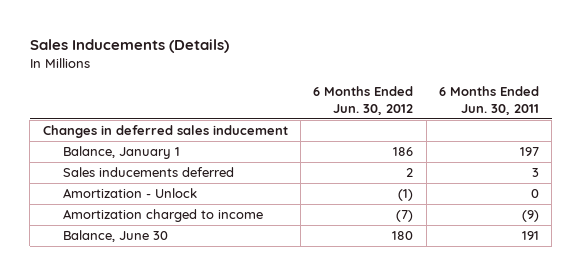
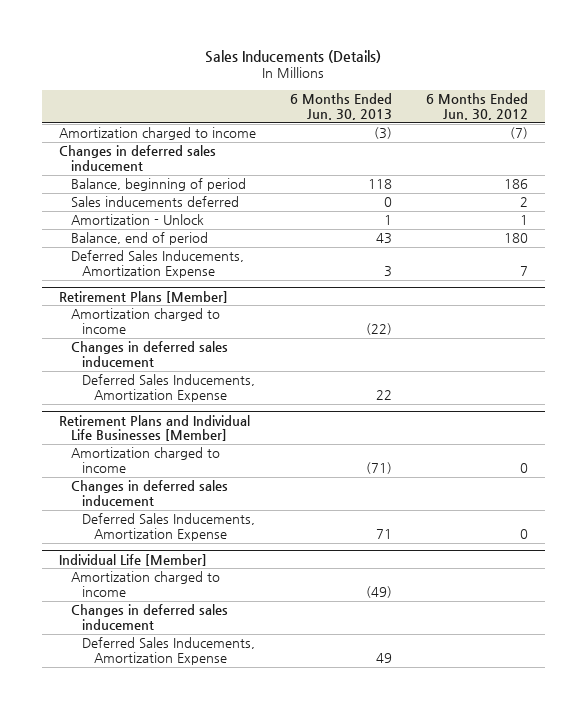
- | 6 Months Ended Jun. 30, 2012 | 6 Months Ended Jun. 30, 2011
+ | 6 Months Ended Jun. 30, 2013 | 6 Months Ended Jun. 30, 2012
moved up: Amortization charged to income | (3) | (7)
- Balance, January 1 | 186 | 197
+ Balance, beginning of period | 118 | 186
- Amortization - Unlock | (1) | 0
- Balance, June 30 | 180 | 191
+ Amortization - Unlock | 1 | 1
+ Balance, end of period | 43 | 180
+ Deferred Sales Inducements, Amortization Expense | 3 | 7
+ Retirement Plans [Member]
+ Amortization charged to income | (22) |
+ Changes in deferred sales inducement
+ Deferred Sales Inducements, Amortization Expense | 22 |
+ Retirement Plans and Individual Life Businesses [Member]
+ Amortization charged to income | (71) | 0
+ Changes in deferred sales inducement
+ Deferred Sales Inducements, Amortization Expense | 71 | 0
+ Individual Life [Member]
+ Amortization charged to income | (49) |
+ Changes in deferred sales inducement
+ Deferred Sales Inducements, Amortization Expense | 49 |

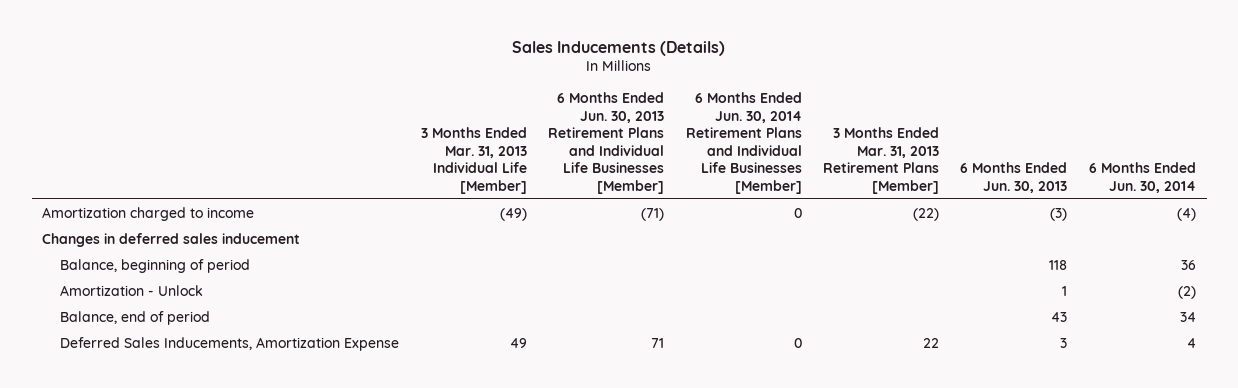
- | 6 Months Ended Jun. 30, 2013 | 6 Months Ended Jun. 30, 2012
+ | 3 Months Ended Mar. 31, 2013 Individual Life [Member] | 6 Months Ended Jun. 30, 2013 Retirement Plans and Individual Life Businesses [Member] | 6 Months Ended Jun. 30, 2014 Retirement Plans and Individual Life Businesses [Member] | 3 Months Ended Mar. 31, 2013 Retirement Plans [Member] | 6 Months Ended Jun. 30, 2013 | 6 Months Ended Jun. 30, 2014
- Sales inducements deferred | 0 | 2
- Retirement Plans [Member]
- Amortization charged to income | (22) |
- Changes in deferred sales inducement
- Deferred Sales Inducements, Amortization Expense | 22 |
- Retirement Plans and Individual Life Businesses [Member]
- Amortization charged to income | (71) | 0
- Changes in deferred sales inducement
- Deferred Sales Inducements, Amortization Expense | 71 | 0
- Individual Life [Member]
- Amortization charged to income | (49) |
- Changes in deferred sales inducement
- Deferred Sales Inducements, Amortization Expense | 49 |

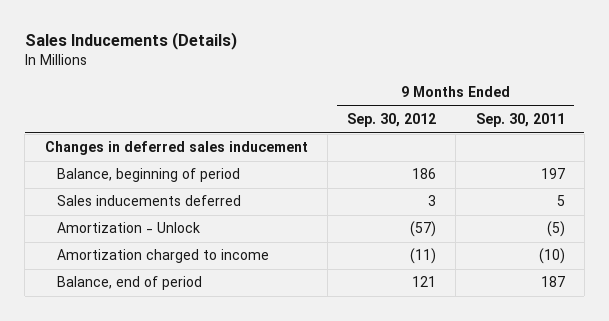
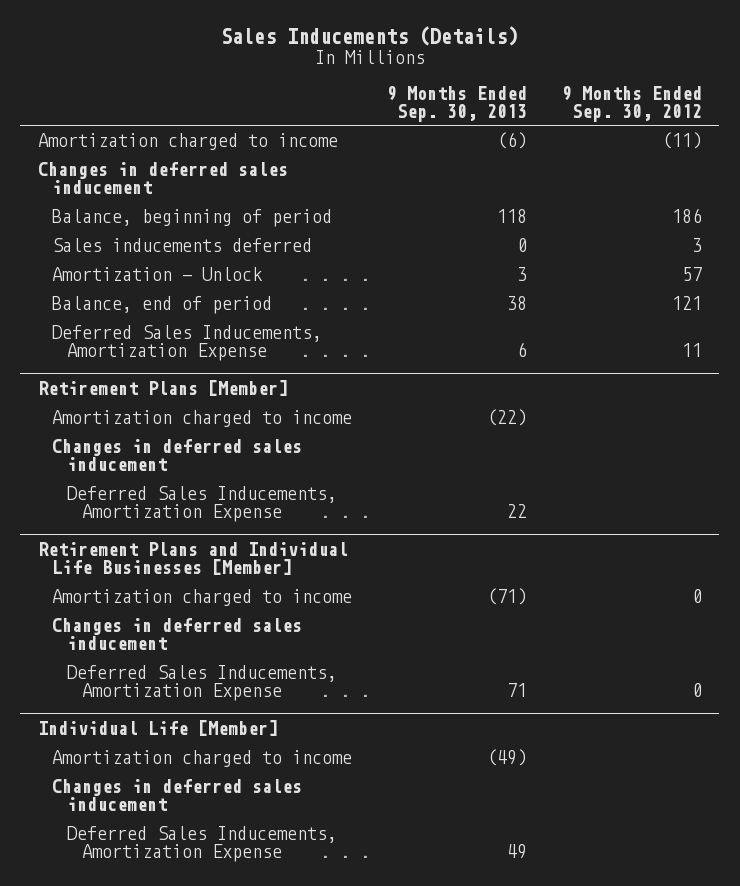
- | 9 Months Ended Sep. 30, 2012 | 9 Months Ended Sep. 30, 2011
+ | 9 Months Ended Sep. 30, 2013 | 9 Months Ended Sep. 30, 2012
moved up: Amortization charged to income | (6) | (11)
- Amortization - Unlock | (57) | (5)
+ Amortization - Unlock | 3 | 57
+ Deferred Sales Inducements, Amortization Expense | 6 | 11
+ Retirement Plans [Member]
+ Amortization charged to income | (22) |
+ Changes in deferred sales inducement
+ Deferred Sales Inducements, Amortization Expense | 22 |
+ Retirement Plans and Individual Life Businesses [Member]
+ Amortization charged to income | (71) | 0
+ Changes in deferred sales inducement
+ Deferred Sales Inducements, Amortization Expense | 71 | 0
+ Individual Life [Member]
+ Amortization charged to income | (49) |
+ Changes in deferred sales inducement
+ Deferred Sales Inducements, Amortization Expense | 49 |

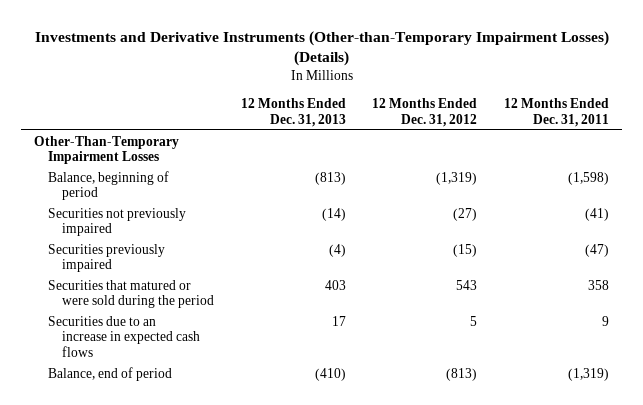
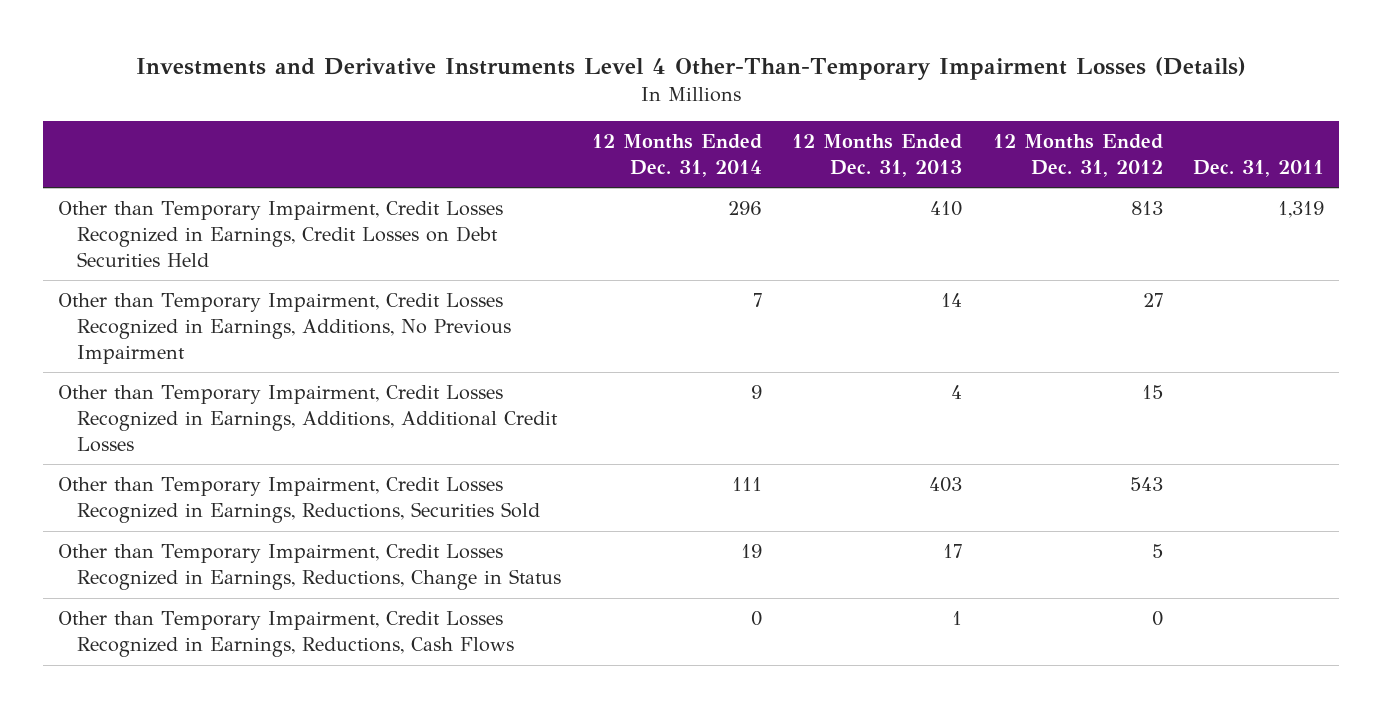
- Investments and Derivative Instruments (Other-than-Temporary Impairment Losses) (Details)
+ Investments and Derivative Instruments Level 4 Other-Than-Temporary Impairment Losses (Details)
- | 12 Months Ended Dec. 31, 2013 | 12 Months Ended Dec. 31, 2012 | 12 Months Ended Dec. 31, 2011
+ | 12 Months Ended Dec. 31, 2014 | 12 Months Ended Dec. 31, 2013 | 12 Months Ended Dec. 31, 2012 | Dec. 31, 2011
- Other-Than-Temporary Impairment Losses
- Balance, beginning of period | (813) | (1,319) | (1,598)
- Securities not previously impaired | (14) | (27) | (41)
- Securities previously impaired | (4) | (15) | (47)
- Securities that matured or were sold during the period | 403 | 543 | 358
- Securities due to an increase in expected cash flows | 17 | 5 | 9
- Balance, end of period | (410) | (813) | (1,319)
+ Other than Temporary Impairment, Credit Losses Recognized in Earnings, Credit Losses on Debt Securities Held | 296 | 410 | 813 | 1,319
+ Other than Temporary Impairment, Credit Losses Recognized in Earnings, Additions, No Previous Impairment | 7 | 14 | 27 |
+ Other than Temporary Impairment, Credit Losses Recognized in Earnings, Additions, Additional Credit Losses | 9 | 4 | 15 |
+ Other than Temporary Impairment, Credit Losses Recognized in Earnings, Reductions, Securities Sold | 111 | 403 | 543 |
+ Other than Temporary Impairment, Credit Losses Recognized in Earnings, Reductions, Change in Status | 19 | 17 | 5 |
+ Other than Temporary Impairment, Credit Losses Recognized in Earnings, Reductions, Cash Flows | 0 | 1 | 0 |

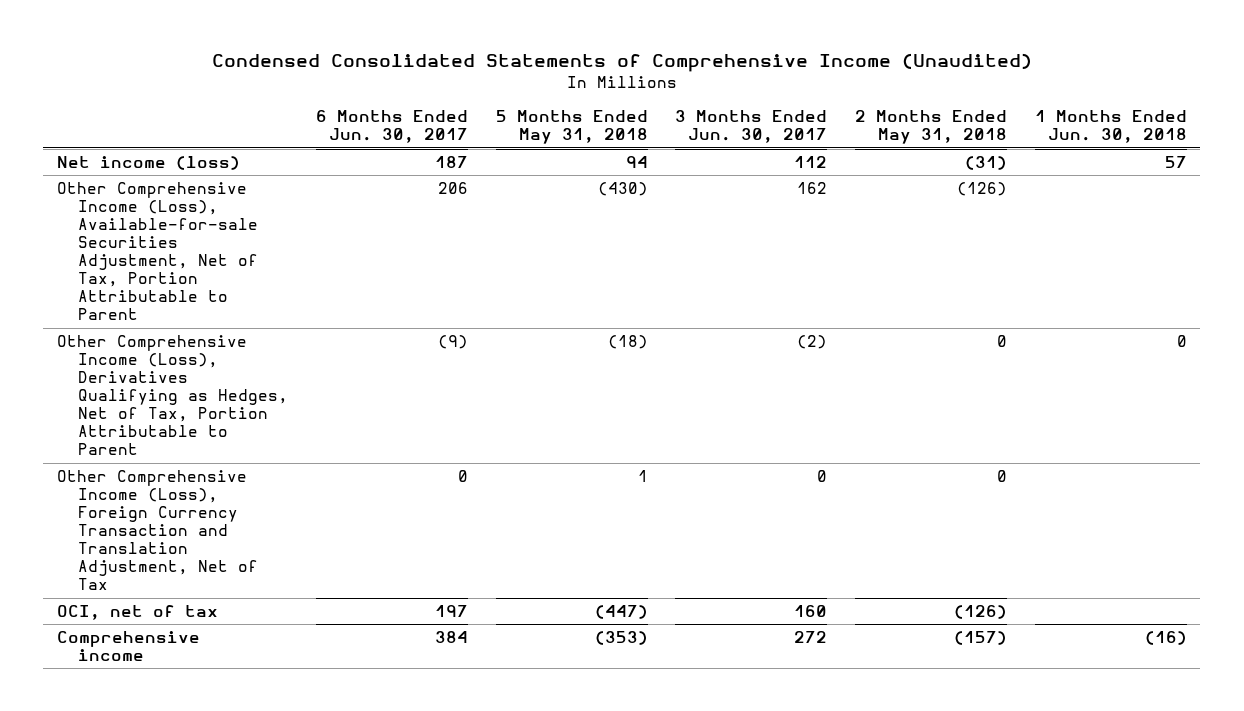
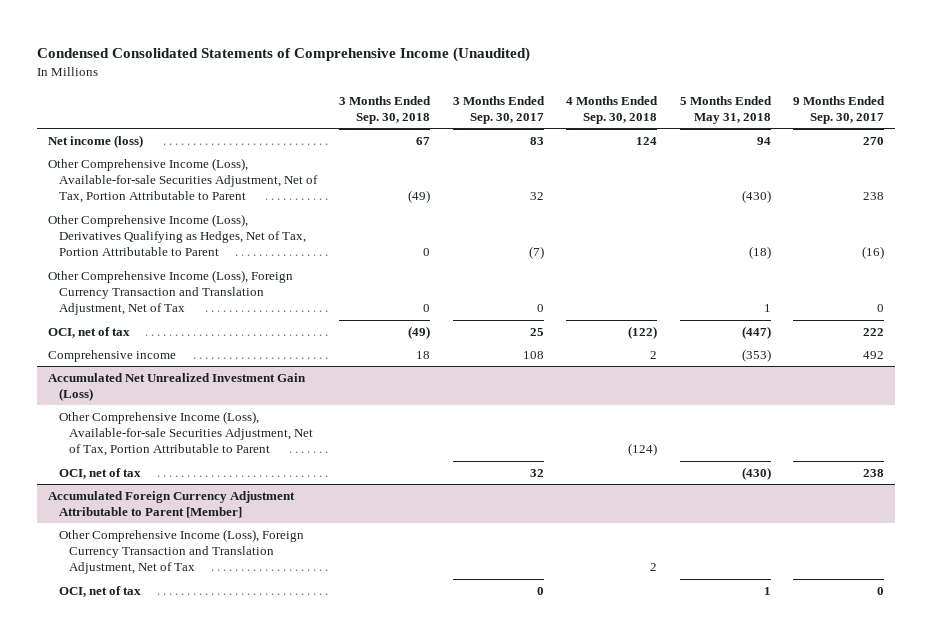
- | 6 Months Ended Jun. 30, 2017 | 5 Months Ended May 31, 2018 | 3 Months Ended Jun. 30, 2017 | 2 Months Ended May 31, 2018 | 1 Months Ended Jun. 30, 2018
+ | 3 Months Ended Sep. 30, 2018 | 3 Months Ended Sep. 30, 2017 | 4 Months Ended Sep. 30, 2018 | 5 Months Ended May 31, 2018 | 9 Months Ended Sep. 30, 2017
+ Accumulated Net Unrealized Investment Gain (Loss)
+ Other Comprehensive Income (Loss), Available-for-sale Securities Adjustment, Net of Tax, Portion Attributable to Parent | | | (124) | |
+ OCI, net of tax | | 32 | | (430) | 238
+ Accumulated Foreign Currency Adjustment Attributable to Parent [Member]
+ Other Comprehensive Income (Loss), Foreign Currency Transaction and Translation Adjustment, Net of Tax | | | 2 | |
+ OCI, net of tax | | 0 | | 1 | 0

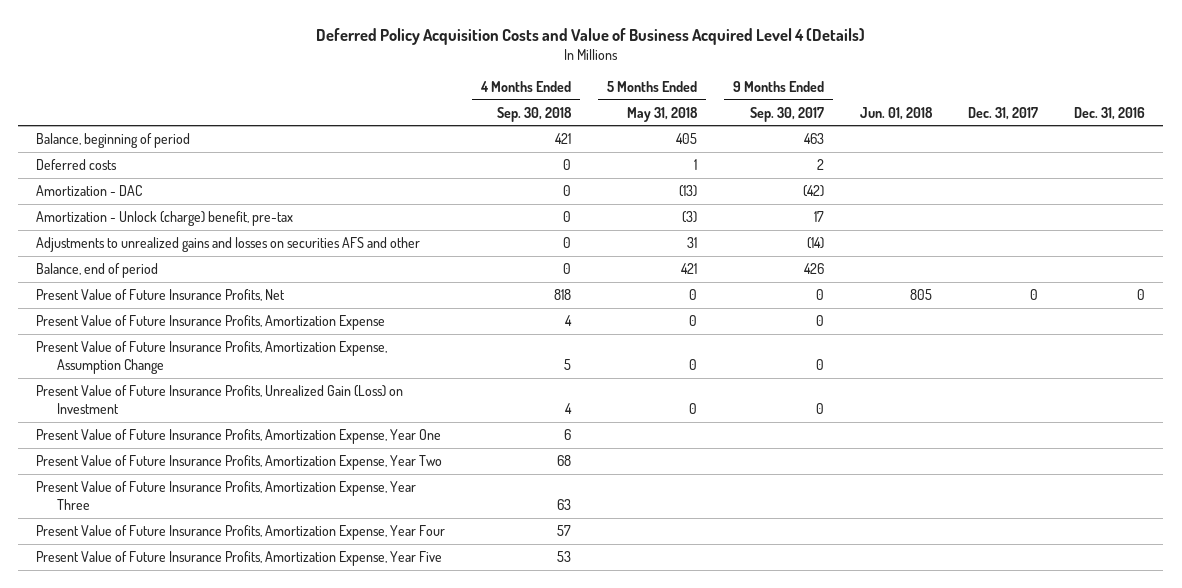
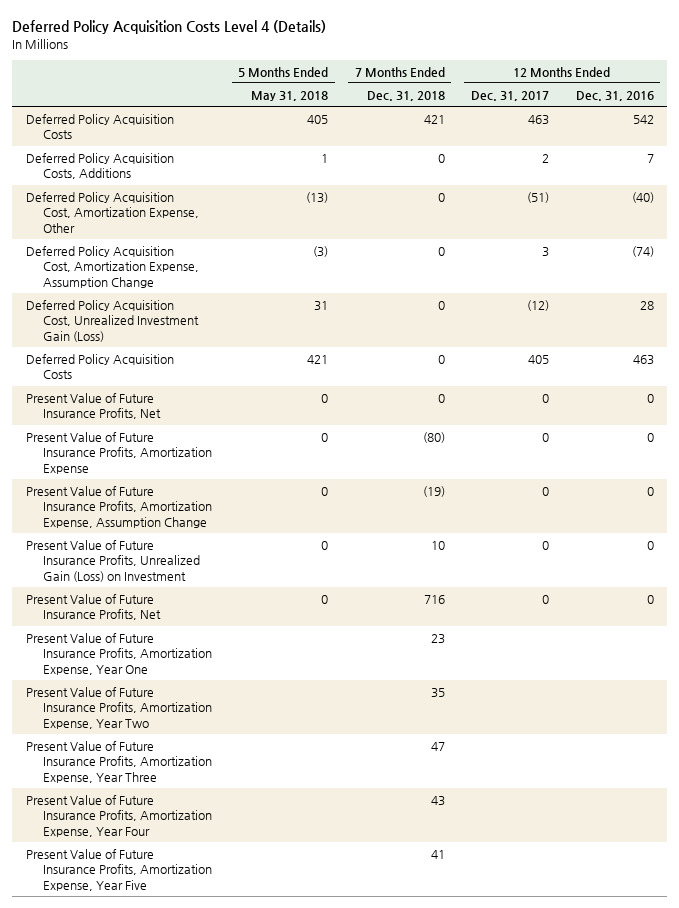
- Deferred Policy Acquisition Costs and Value of Business Acquired Level 4 (Details)
+ Deferred Policy Acquisition Costs Level 4 (Details)
- | 4 Months Ended Sep. 30, 2018 | 5 Months Ended May 31, 2018 | 9 Months Ended Sep. 30, 2017 | Jun. 01, 2018 | Dec. 31, 2017 | Dec. 31, 2016
+ | 5 Months Ended May 31, 2018 | 7 Months Ended Dec. 31, 2018 | 12 Months Ended Dec. 31, 2017 | 12 Months Ended Dec. 31, 2016
- Balance, beginning of period | 421 | 405 | 463 | | |
- Deferred costs | 0 | 1 | 2 | | |
- Amortization - DAC | 0 | (13) | (42) | | |
- Amortization - Unlock (charge) benefit, pre-tax | 0 | (3) | 17 | | |
- Adjustments to unrealized gains and losses on securities AFS and other | 0 | 31 | (14) | | |
- Balance, end of period | 0 | 421 | 426 | | |
+ Deferred Policy Acquisition Costs | 405 | 421 | 463 | 542
+ Deferred Policy Acquisition Costs, Additions | 1 | 0 | 2 | 7
+ Deferred Policy Acquisition Cost, Amortization Expense, Other | (13) | 0 | (51) | (40)
+ Deferred Policy Acquisition Cost, Amortization Expense, Assumption Change | (3) | 0 | 3 | (74)
+ Deferred Policy Acquisition Cost, Unrealized Investment Gain (Loss) | 31 | 0 | (12) | 28
+ Deferred Policy Acquisition Costs | 421 | 0 | 405 | 463
+ Present Value of Future Insurance Profits, Net | 0 | 716 | 0 | 0

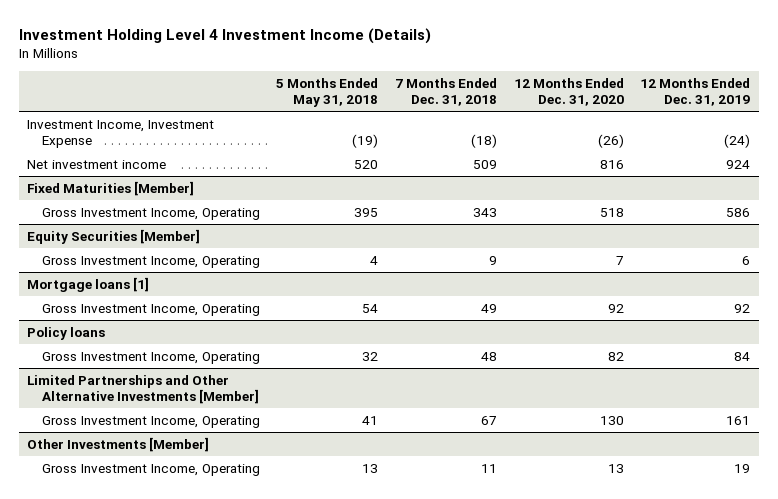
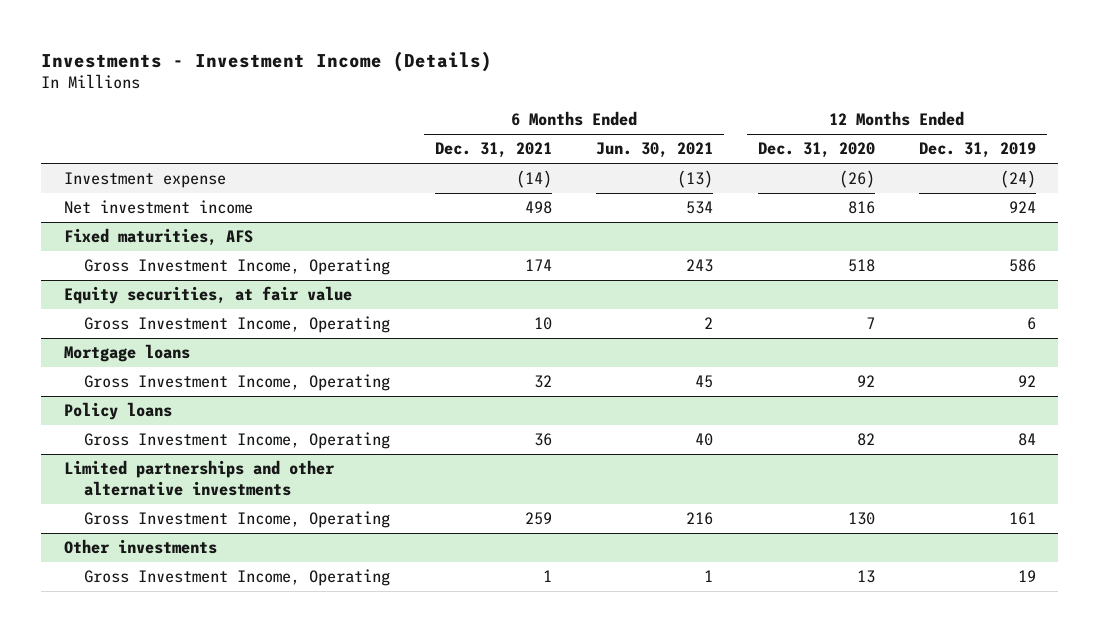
- Investment Holding Level 4 Investment Income (Details)
+ Investments - Investment Income (Details)
- | 5 Months Ended May 31, 2018 | 7 Months Ended Dec. 31, 2018 | 12 Months Ended Dec. 31, 2020 | 12 Months Ended Dec. 31, 2019
+ | 6 Months Ended Dec. 31, 2021 | 6 Months Ended Jun. 30, 2021 | 12 Months Ended Dec. 31, 2020 | 12 Months Ended Dec. 31, 2019
- Investment Income, Investment Expense | (19) | (18) | (26) | (24)
+ Investment expense | (14) | (13) | (26) | (24)
- Fixed Maturities [Member]
+ Fixed maturities, AFS
- Equity Securities [Member]
+ Equity securities, at fair value
- Mortgage loans [1]
+ Mortgage loans
- Limited Partnerships and Other Alternative Investments [Member]
+ Limited partnerships and other alternative investments
- Other Investments [Member]
+ Other investments

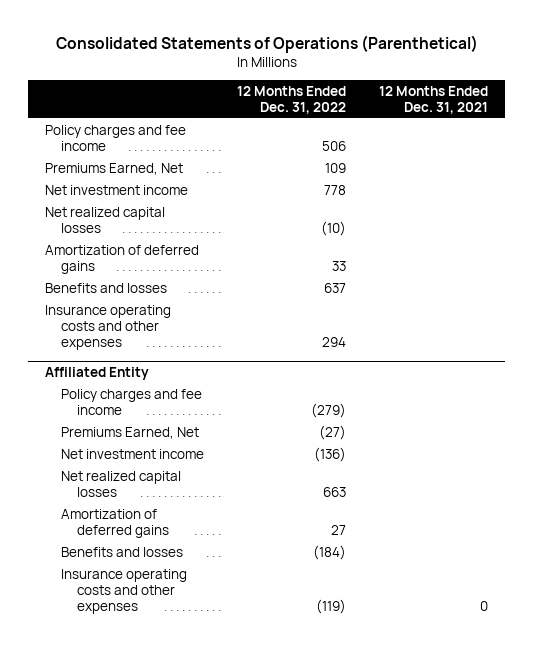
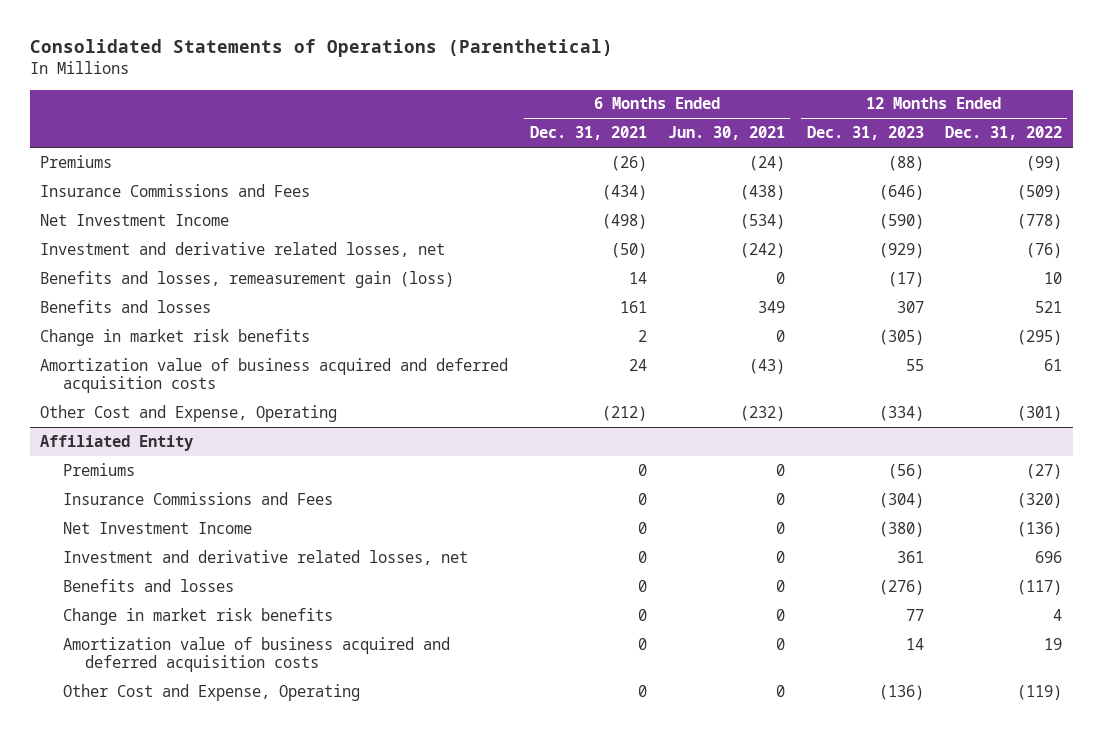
- | 12 Months Ended Dec. 31, 2022 | 12 Months Ended Dec. 31, 2021
+ | 6 Months Ended Dec. 31, 2021 | 6 Months Ended Jun. 30, 2021 | 12 Months Ended Dec. 31, 2023 | 12 Months Ended Dec. 31, 2022
- Policy charges and fee income | 506 |
- Premiums Earned, Net | 109 |
- Net investment income | 778 |
- Net realized capital losses | (10) |
- Amortization of deferred gains | 33 |
- Benefits and losses | 637 |
- Insurance operating costs and other expenses | 294 |
+ Premiums | (26) | (24) | (88) | (99)
+ Insurance Commissions and Fees | (434) | (438) | (646) | (509)
+ Net Investment Income | (498) | (534) | (590) | (778)
+ Investment and derivative related losses, net | (50) | (242) | (929) | (76)
+ Benefits and losses, remeasurement gain (loss) | 14 | 0 | (17) | 10
+ Benefits and losses | 161 | 349 | 307 | 521
+ Change in market risk benefits | 2 | 0 | (305) | (295)
+ Amortization value of business acquired and deferred acquisition costs | 24 | (43) | 55 | 61
+ Other Cost and Expense, Operating | (212) | (232) | (334) | (301)
@ Affiliated Entity
- Policy charges and fee income | (279) |
- Premiums Earned, Net | (27) |
- Net investment income | (136) |
- Net realized capital losses | 663 |
- Amortization of deferred gains | 27 |
- Benefits and losses | (184) |
- Insurance operating costs and other expenses | (119) | 0
+ Premiums | 0 | 0 | (56) | (27)
+ Insurance Commissions and Fees | 0 | 0 | (304) | (320)
+ Net Investment Income | 0 | 0 | (380) | (136)
+ Investment and derivative related losses, net | 0 | 0 | 361 | 696
+ Benefits and losses | 0 | 0 | (276) | (117)
+ Change in market risk benefits | 0 | 0 | 77 | 4
+ Amortization value of business acquired and deferred acquisition costs | 0 | 0 | 14 | 19
+ Other Cost and Expense, Operating | 0 | 0 | (136) | (119)

